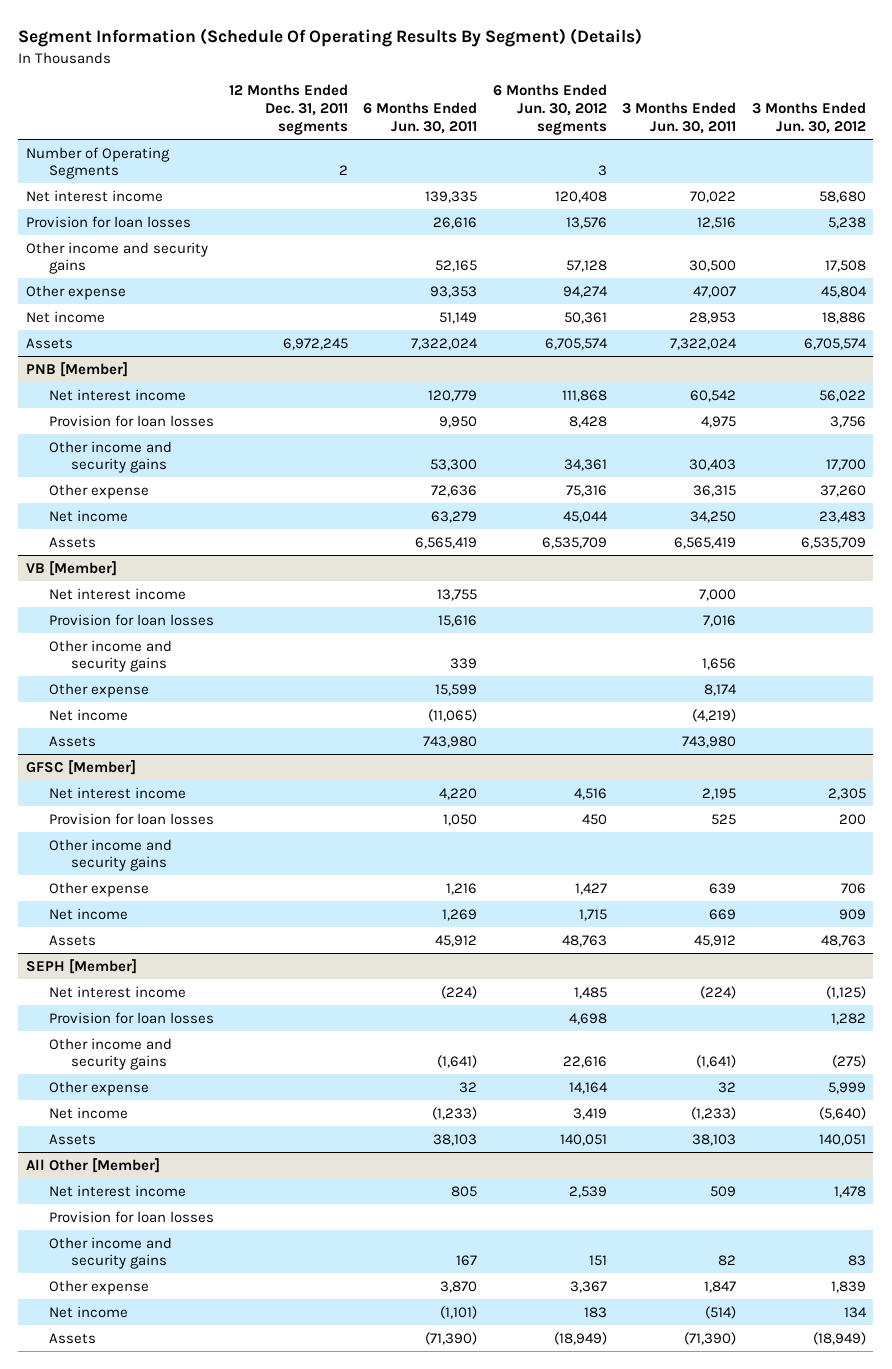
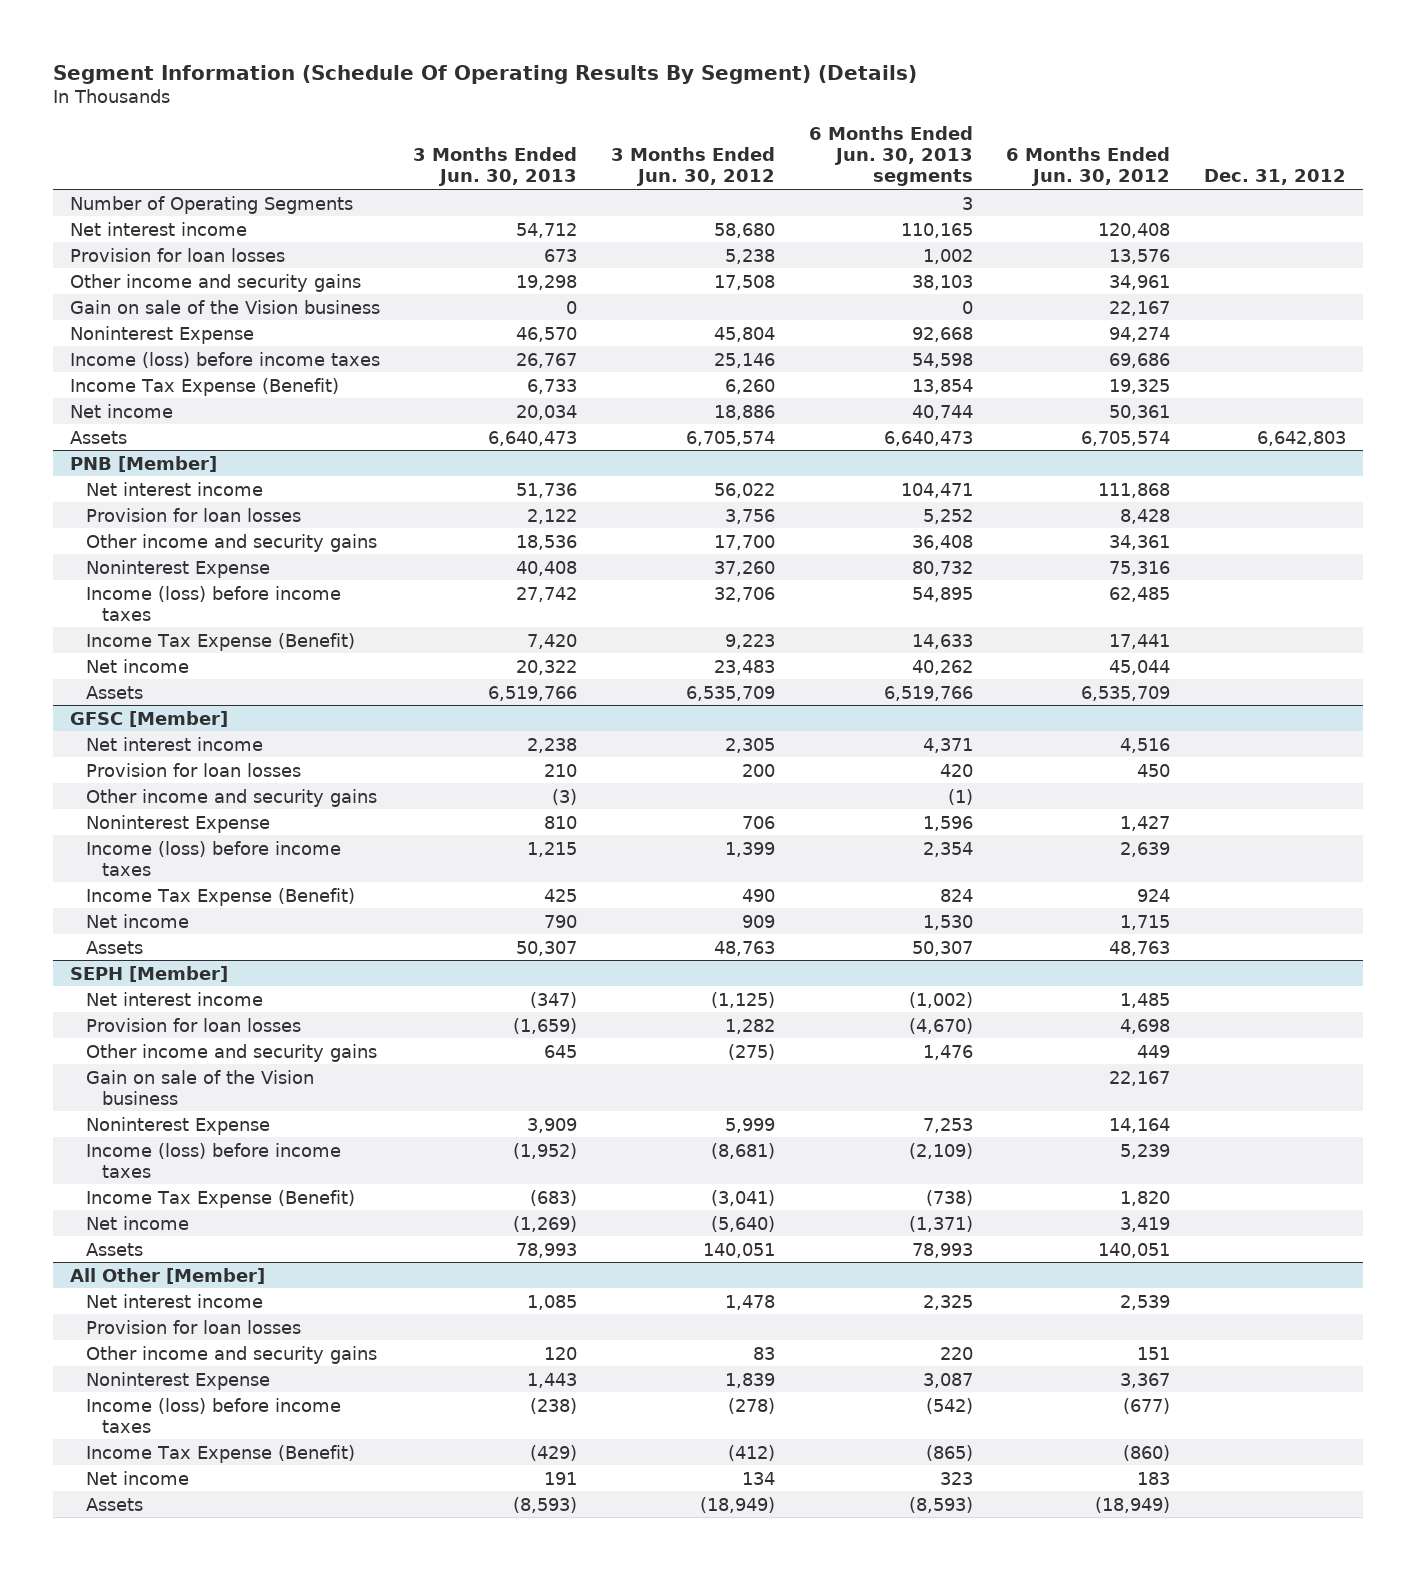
- | 12 Months Ended Dec. 31, 2011 segments | 6 Months Ended Jun. 30, 2011 | 6 Months Ended Jun. 30, 2012 segments | 3 Months Ended Jun. 30, 2011 | 3 Months Ended Jun. 30, 2012
+ | 3 Months Ended Jun. 30, 2013 | 3 Months Ended Jun. 30, 2012 | 6 Months Ended Jun. 30, 2013 segments | 6 Months Ended Jun. 30, 2012 | Dec. 31, 2012
- Other expense | | 93,353 | 94,274 | 47,007 | 45,804
+ Gain on sale of the Vision business | 0 | | 0 | 22,167 |
+ Noninterest Expense | 46,570 | 45,804 | 92,668 | 94,274 |
+ Income (loss) before income taxes | 26,767 | 25,146 | 54,598 | 69,686 |
+ Income Tax Expense (Benefit) | 6,733 | 6,260 | 13,854 | 19,325 |
@ PNB [Member]
- Other expense | | 72,636 | 75,316 | 36,315 | 37,260
+ Noninterest Expense | 40,408 | 37,260 | 80,732 | 75,316 |
+ Income (loss) before income taxes | 27,742 | 32,706 | 54,895 | 62,485 |
+ Income Tax Expense (Benefit) | 7,420 | 9,223 | 14,633 | 17,441 |
- VB [Member]
- Net interest income | | 13,755 | | 7,000 |
- Provision for loan losses | | 15,616 | | 7,016 |
- Other income and security gains | | 339 | | 1,656 |
- Other expense | | 15,599 | | 8,174 |
- Net income | | (11,065) | | (4,219) |
- Assets | | 743,980 | | 743,980 |
@ GFSC [Member]
- Other expense | | 1,216 | 1,427 | 639 | 706
+ Noninterest Expense | 810 | 706 | 1,596 | 1,427 |
+ Income (loss) before income taxes | 1,215 | 1,399 | 2,354 | 2,639 |
+ Income Tax Expense (Benefit) | 425 | 490 | 824 | 924 |
@ SEPH [Member]
- Other expense | | 32 | 14,164 | 32 | 5,999
+ Gain on sale of the Vision business | | | | 22,167 |
+ Noninterest Expense | 3,909 | 5,999 | 7,253 | 14,164 |
+ Income (loss) before income taxes | (1,952) | (8,681) | (2,109) | 5,239 |
+ Income Tax Expense (Benefit) | (683) | (3,041) | (738) | 1,820 |
@ All Other [Member]
- Other expense | | 3,870 | 3,367 | 1,847 | 1,839
+ Noninterest Expense | 1,443 | 1,839 | 3,087 | 3,367 |
+ Income (loss) before income taxes | (238) | (278) | (542) | (677) |
+ Income Tax Expense (Benefit) | (429) | (412) | (865) | (860) |

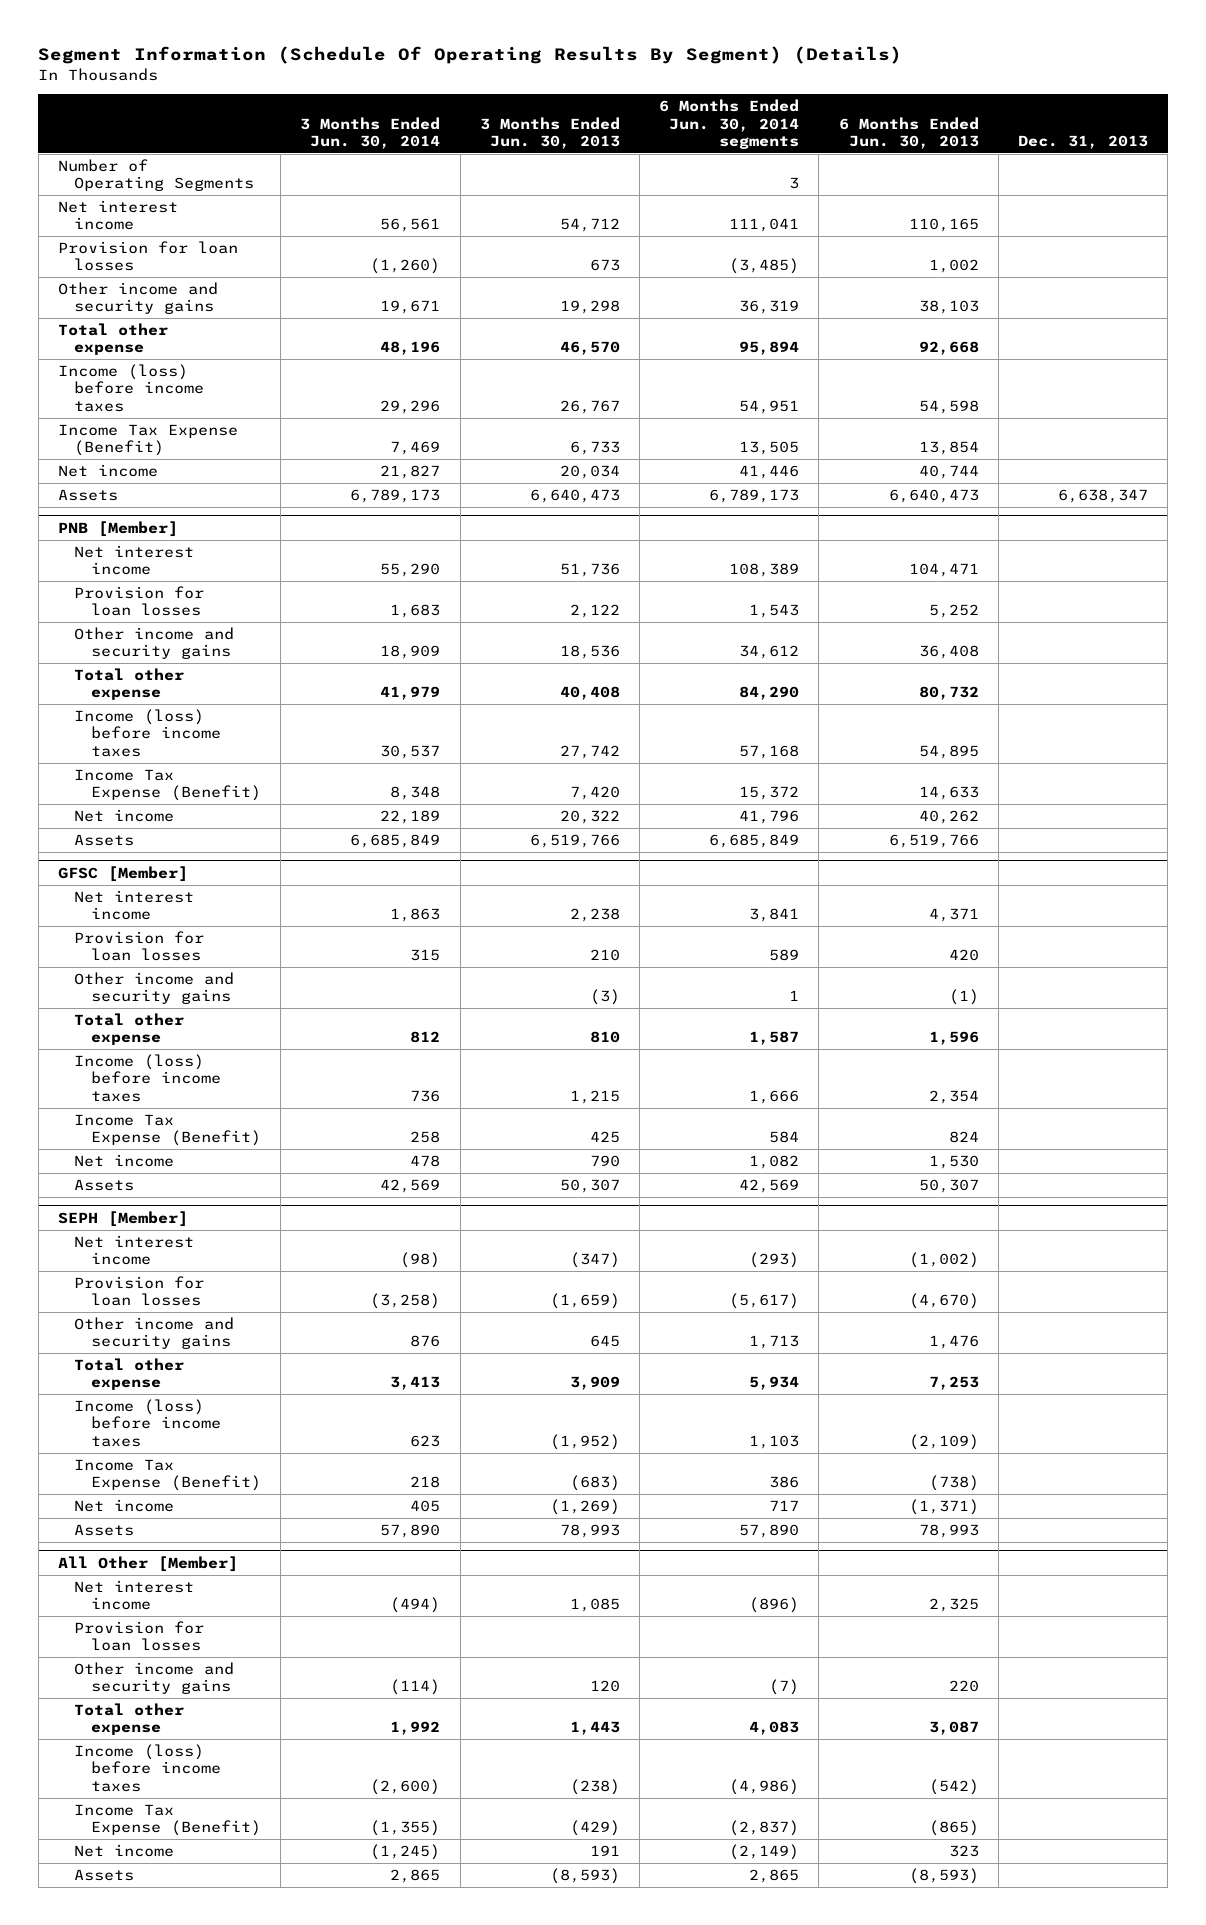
- | 3 Months Ended Jun. 30, 2013 | 3 Months Ended Jun. 30, 2012 | 6 Months Ended Jun. 30, 2013 segments | 6 Months Ended Jun. 30, 2012 | Dec. 31, 2012
+ | 3 Months Ended Jun. 30, 2014 | 3 Months Ended Jun. 30, 2013 | 6 Months Ended Jun. 30, 2014 segments | 6 Months Ended Jun. 30, 2013 | Dec. 31, 2013
- Gain on sale of the Vision business | 0 | | 0 | 22,167 |
- Noninterest Expense | 46,570 | 45,804 | 92,668 | 94,274 |
+ Total other expense | 48,196 | 46,570 | 95,894 | 92,668 |
@ PNB [Member]
- Noninterest Expense | 40,408 | 37,260 | 80,732 | 75,316 |
+ Total other expense | 41,979 | 40,408 | 84,290 | 80,732 |
@ GFSC [Member]
- Noninterest Expense | 810 | 706 | 1,596 | 1,427 |
+ Total other expense | 812 | 810 | 1,587 | 1,596 |
@ SEPH [Member]
- Gain on sale of the Vision business | | | | 22,167 |
- Noninterest Expense | 3,909 | 5,999 | 7,253 | 14,164 |
+ Total other expense | 3,413 | 3,909 | 5,934 | 7,253 |
@ All Other [Member]
- Noninterest Expense | 1,443 | 1,839 | 3,087 | 3,367 |
+ Total other expense | 1,992 | 1,443 | 4,083 | 3,087 |

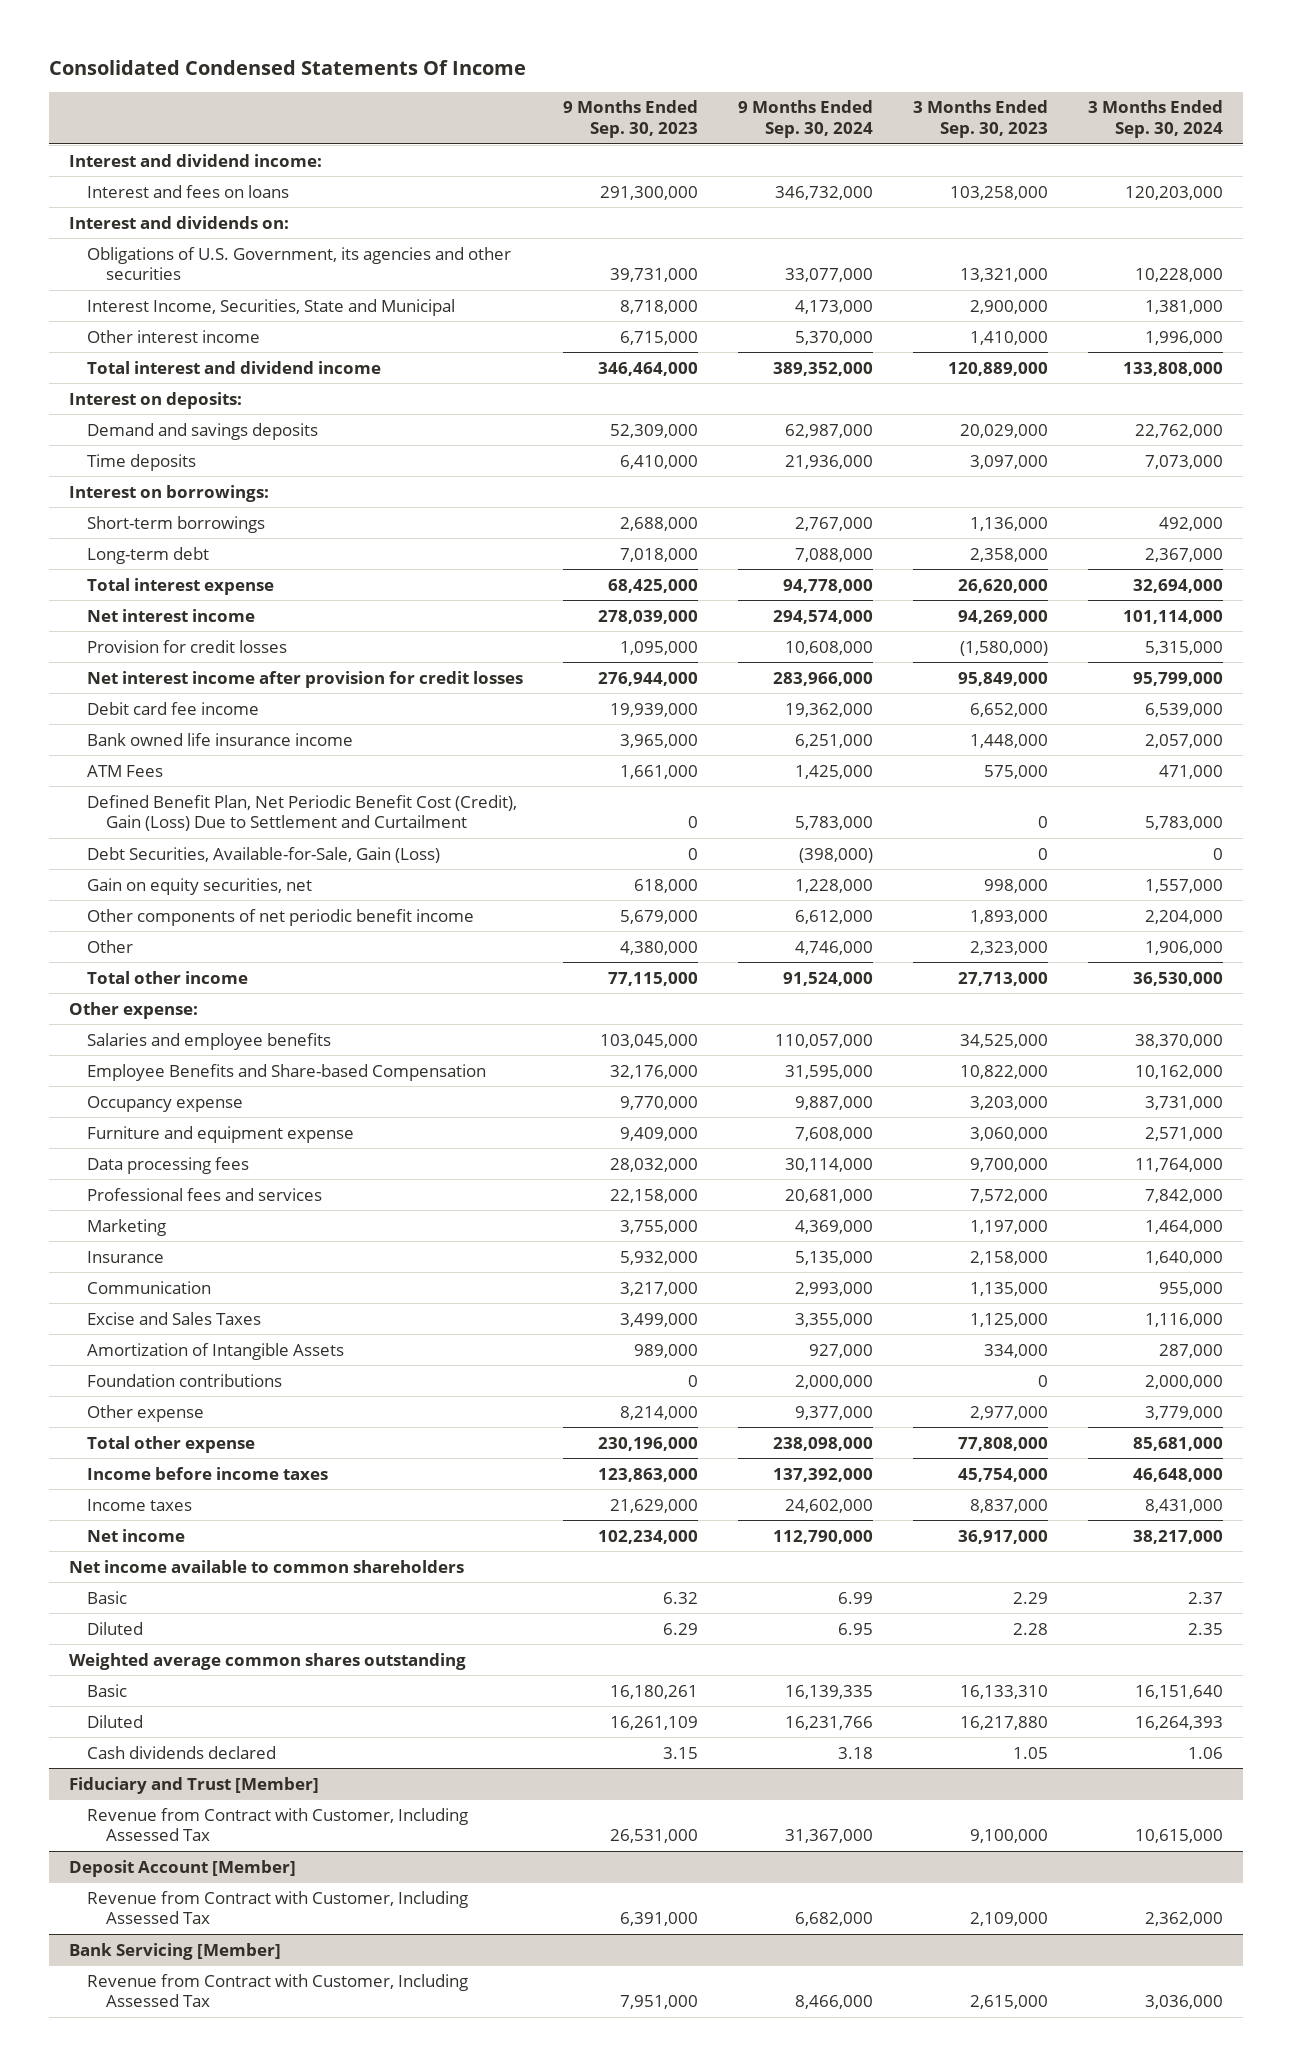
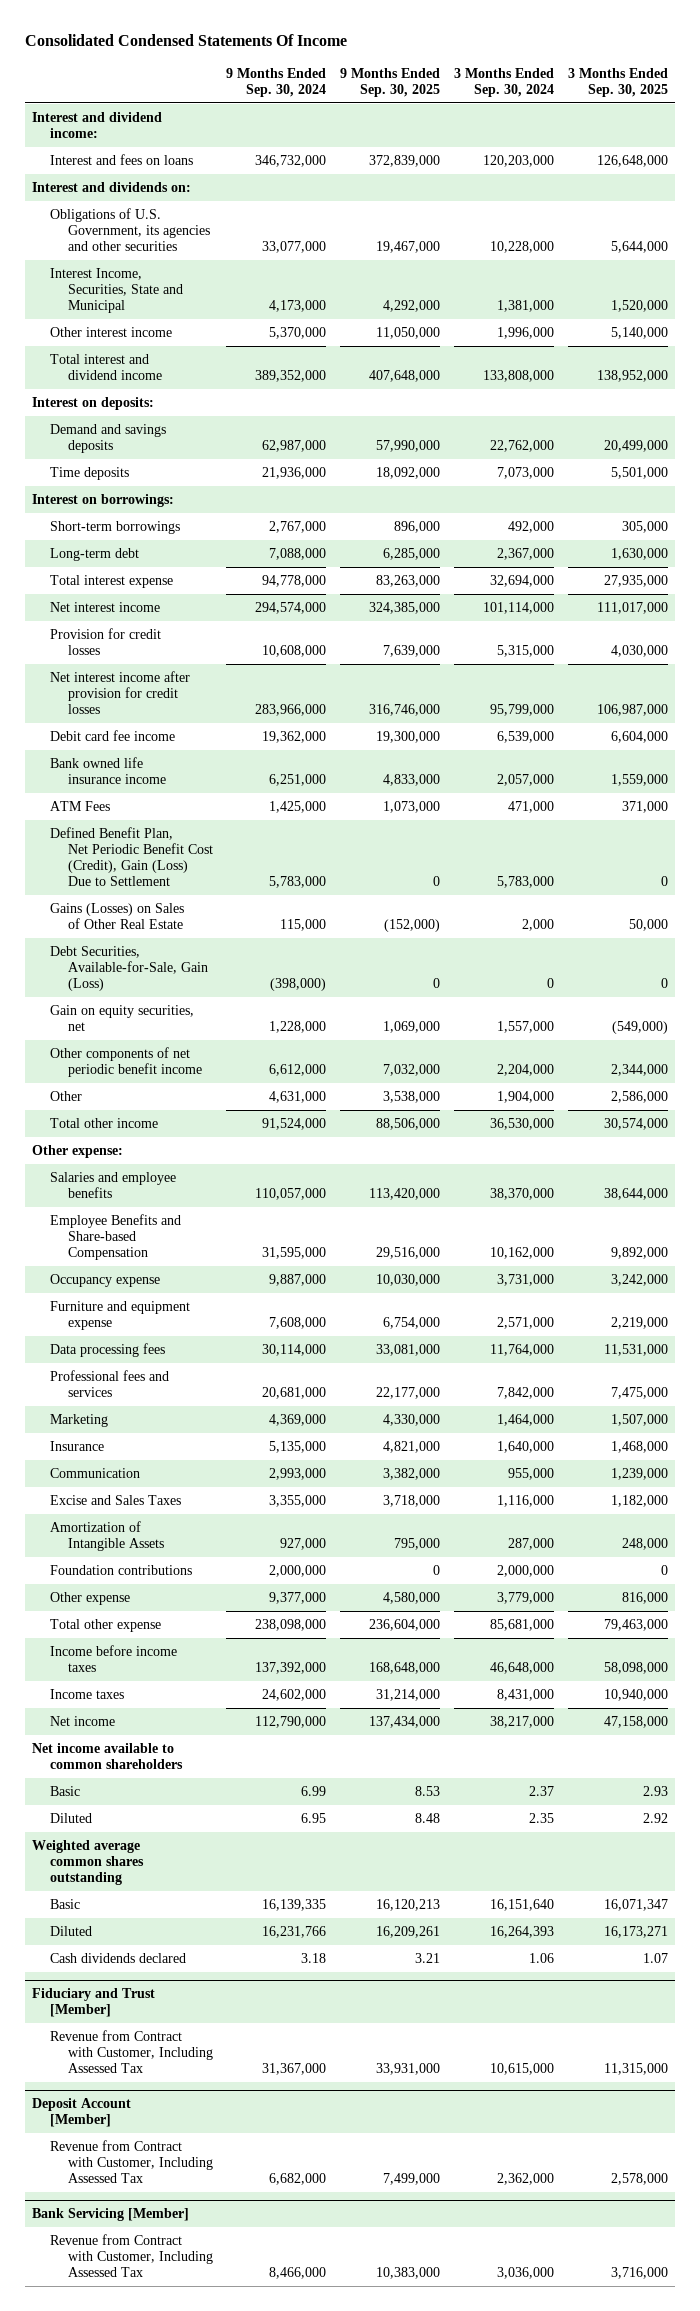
- | 9 Months Ended Sep. 30, 2023 | 9 Months Ended Sep. 30, 2024 | 3 Months Ended Sep. 30, 2023 | 3 Months Ended Sep. 30, 2024
+ | 9 Months Ended Sep. 30, 2024 | 9 Months Ended Sep. 30, 2025 | 3 Months Ended Sep. 30, 2024 | 3 Months Ended Sep. 30, 2025
- Defined Benefit Plan, Net Periodic Benefit Cost (Credit), Gain (Loss) Due to Settlement and Curtailment | 0 | 5,783,000 | 0 | 5,783,000
+ Defined Benefit Plan, Net Periodic Benefit Cost (Credit), Gain (Loss) Due to Settlement | 5,783,000 | 0 | 5,783,000 | 0
+ Gains (Losses) on Sales of Other Real Estate | 115,000 | (152,000) | 2,000 | 50,000
- Other | 4,380,000 | 4,746,000 | 2,323,000 | 1,906,000
+ Other | 4,631,000 | 3,538,000 | 1,904,000 | 2,586,000

